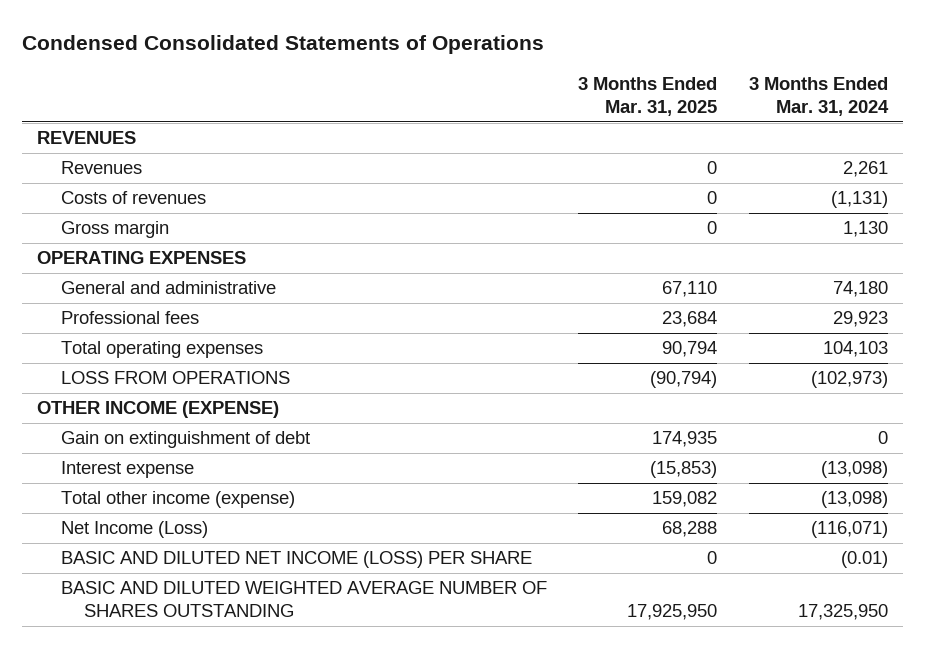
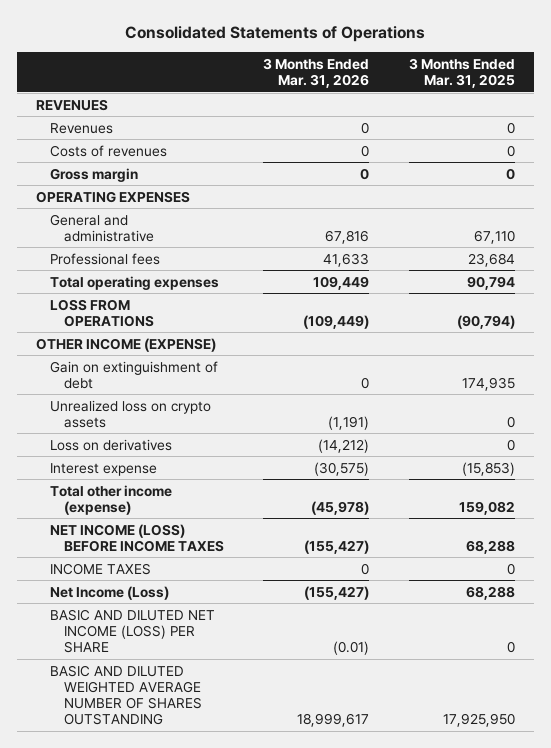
- Condensed Consolidated Statements of Operations
+ Consolidated Statements of Operations
- | 3 Months Ended Mar. 31, 2025 | 3 Months Ended Mar. 31, 2024
+ | 3 Months Ended Mar. 31, 2026 | 3 Months Ended Mar. 31, 2025
+ Unrealized loss on crypto assets | (1,191) | 0
+ Loss on derivatives | (14,212) | 0
+ NET INCOME (LOSS) BEFORE INCOME TAXES | (155,427) | 68,288
+ INCOME TAXES | 0 | 0

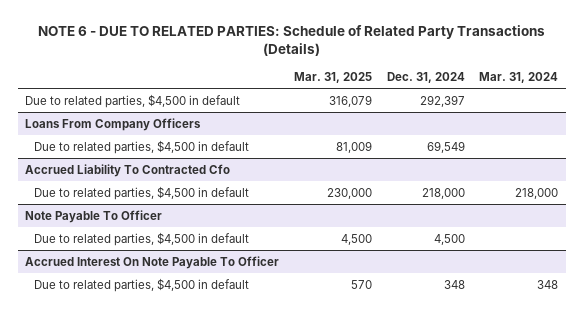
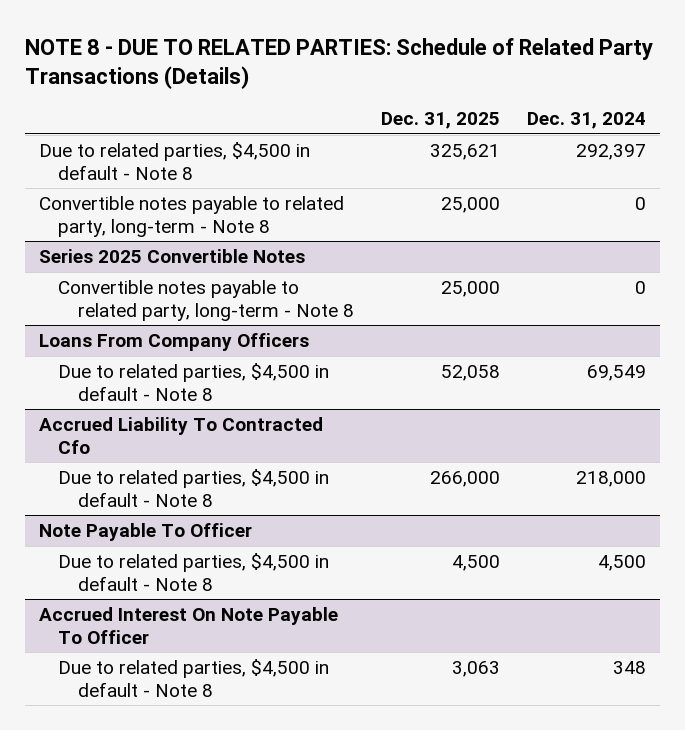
- NOTE 6 - DUE TO RELATED PARTIES: Schedule of Related Party Transactions (Details)
+ NOTE 8 - DUE TO RELATED PARTIES: Schedule of Related Party Transactions (Details)
- | Mar. 31, 2025 | Dec. 31, 2024 | Mar. 31, 2024
+ | Dec. 31, 2025 | Dec. 31, 2024
- Due to related parties, $4,500 in default | 316,079 | 292,397 |
+ Due to related parties, $4,500 in default - Note 8 | 325,621 | 292,397
+ Convertible notes payable to related party, long-term - Note 8 | 25,000 | 0
+ Series 2025 Convertible Notes
+ Convertible notes payable to related party, long-term - Note 8 | 25,000 | 0
@ Loans From Company Officers
- Due to related parties, $4,500 in default | 81,009 | 69,549 |
+ Due to related parties, $4,500 in default - Note 8 | 52,058 | 69,549
@ Accrued Liability To Contracted Cfo
- Due to related parties, $4,500 in default | 230,000 | 218,000 | 218,000
+ Due to related parties, $4,500 in default - Note 8 | 266,000 | 218,000
@ Note Payable To Officer
- Due to related parties, $4,500 in default | 4,500 | 4,500 |
+ Due to related parties, $4,500 in default - Note 8 | 4,500 | 4,500
@ Accrued Interest On Note Payable To Officer
- Due to related parties, $4,500 in default | 570 | 348 | 348
+ Due to related parties, $4,500 in default - Note 8 | 3,063 | 348

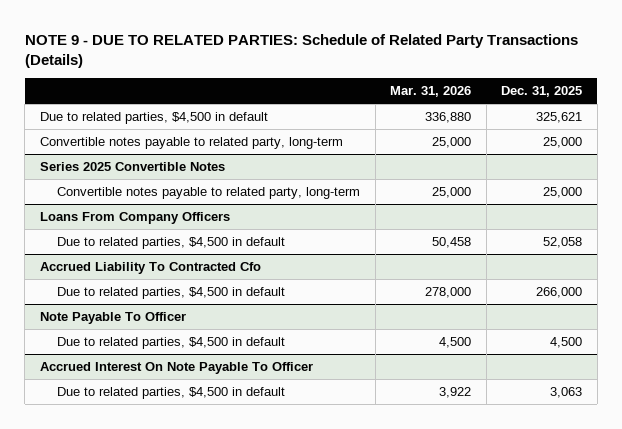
- NOTE 8 - DUE TO RELATED PARTIES: Schedule of Related Party Transactions (Details)
+ NOTE 9 - DUE TO RELATED PARTIES: Schedule of Related Party Transactions (Details)
- | Dec. 31, 2025 | Dec. 31, 2024
+ | Mar. 31, 2026 | Dec. 31, 2025
- Due to related parties, $4,500 in default - Note 8 | 325,621 | 292,397
- Convertible notes payable to related party, long-term - Note 8 | 25,000 | 0
+ Due to related parties, $4,500 in default | 336,880 | 325,621
+ Convertible notes payable to related party, long-term | 25,000 | 25,000
@ Series 2025 Convertible Notes
- Convertible notes payable to related party, long-term - Note 8 | 25,000 | 0
+ Convertible notes payable to related party, long-term | 25,000 | 25,000
@ Loans From Company Officers
- Due to related parties, $4,500 in default - Note 8 | 52,058 | 69,549
+ Due to related parties, $4,500 in default | 50,458 | 52,058
@ Accrued Liability To Contracted Cfo
- Due to related parties, $4,500 in default - Note 8 | 266,000 | 218,000
+ Due to related parties, $4,500 in default | 278,000 | 266,000
@ Note Payable To Officer
- Due to related parties, $4,500 in default - Note 8 | 4,500 | 4,500
+ Due to related parties, $4,500 in default | 4,500 | 4,500
@ Accrued Interest On Note Payable To Officer
- Due to related parties, $4,500 in default - Note 8 | 3,063 | 348
+ Due to related parties, $4,500 in default | 3,922 | 3,063

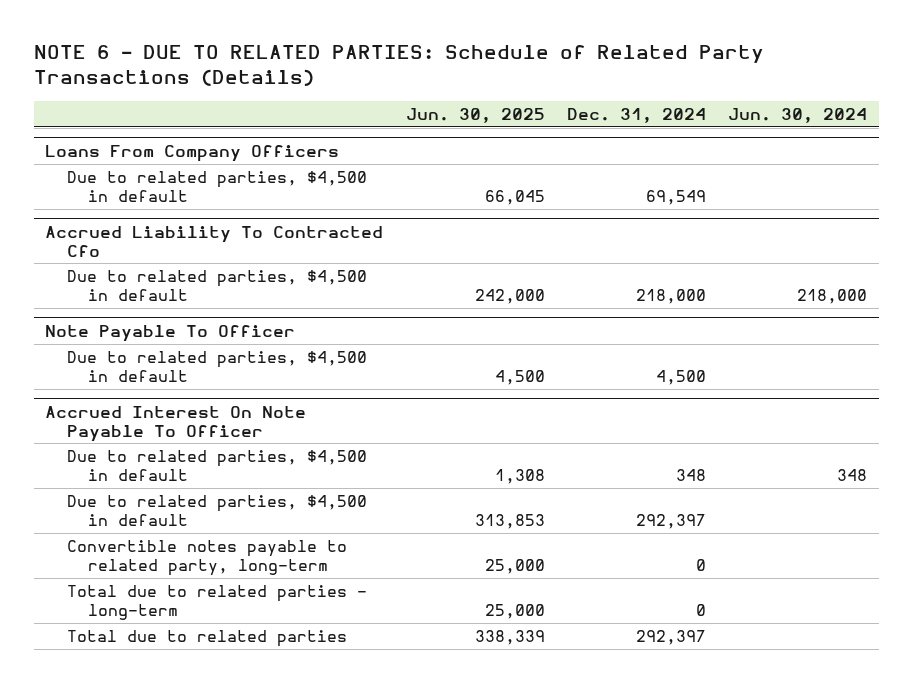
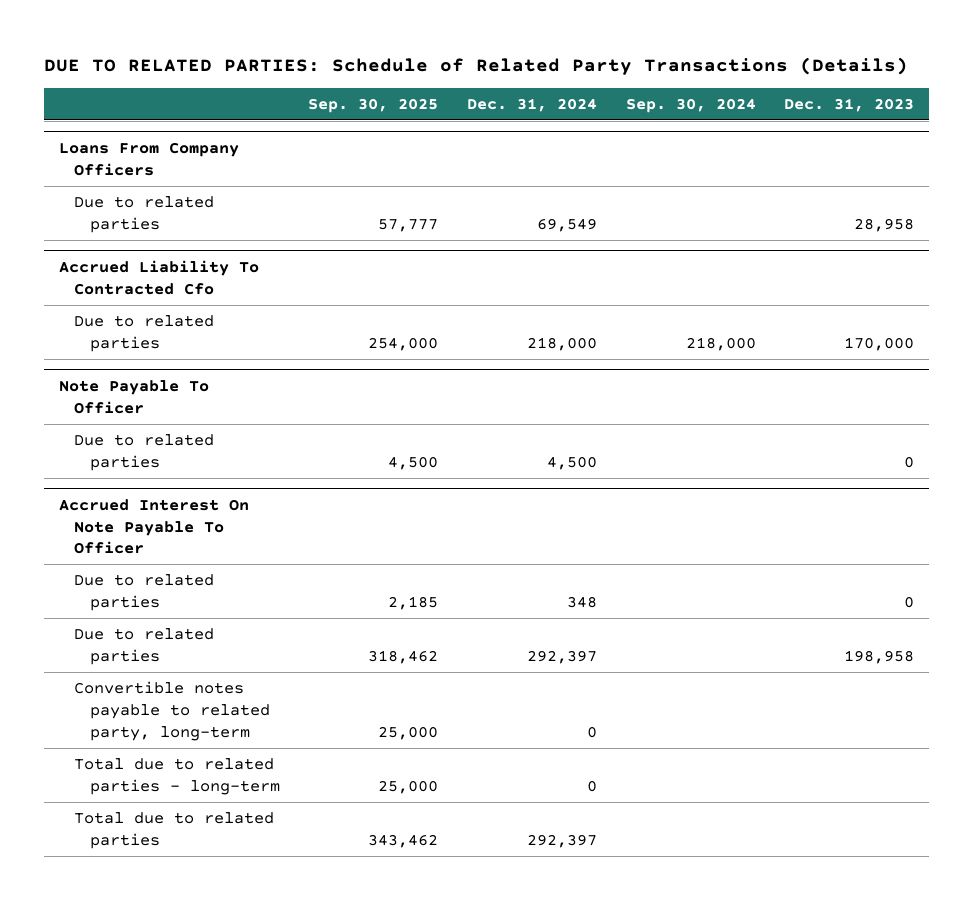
- NOTE 6 - DUE TO RELATED PARTIES: Schedule of Related Party Transactions (Details)
+ DUE TO RELATED PARTIES: Schedule of Related Party Transactions (Details)
- | Jun. 30, 2025 | Dec. 31, 2024 | Jun. 30, 2024
+ | Sep. 30, 2025 | Dec. 31, 2024 | Sep. 30, 2024 | Dec. 31, 2023
@ Loans From Company Officers
- Due to related parties, $4,500 in default | 66,045 | 69,549 |
+ Due to related parties | 57,777 | 69,549 | | 28,958
@ Accrued Liability To Contracted Cfo
- Due to related parties, $4,500 in default | 242,000 | 218,000 | 218,000
+ Due to related parties | 254,000 | 218,000 | 218,000 | 170,000
@ Note Payable To Officer
- Due to related parties, $4,500 in default | 4,500 | 4,500 |
+ Due to related parties | 4,500 | 4,500 | | 0
@ Accrued Interest On Note Payable To Officer
- Due to related parties, $4,500 in default | 1,308 | 348 | 348
- Due to related parties, $4,500 in default | 313,853 | 292,397 |
+ Due to related parties | 2,185 | 348 | | 0
+ Due to related parties | 318,462 | 292,397 | | 198,958

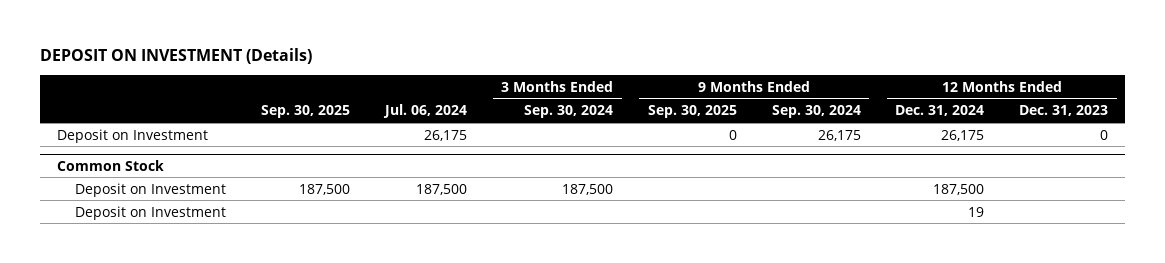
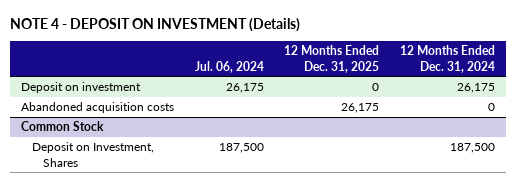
- DEPOSIT ON INVESTMENT (Details)
+ NOTE 4 - DEPOSIT ON INVESTMENT (Details)
- | Sep. 30, 2025 | Jul. 06, 2024 | 3 Months Ended Sep. 30, 2024 | 9 Months Ended Sep. 30, 2025 | 9 Months Ended Sep. 30, 2024 | 12 Months Ended Dec. 31, 2024 | 12 Months Ended Dec. 31, 2023
+ | Jul. 06, 2024 | 12 Months Ended Dec. 31, 2025 | 12 Months Ended Dec. 31, 2024
- Deposit on Investment | | 26,175 | | 0 | 26,175 | 26,175 | 0
+ Deposit on investment | 26,175 | 0 | 26,175
+ Abandoned acquisition costs | | 26,175 | 0
@ Common Stock
- Deposit on Investment | 187,500 | 187,500 | 187,500 | | | 187,500 |
- Deposit on Investment | | | | | | 19 |
+ Deposit on Investment, Shares | 187,500 | | 187,500

